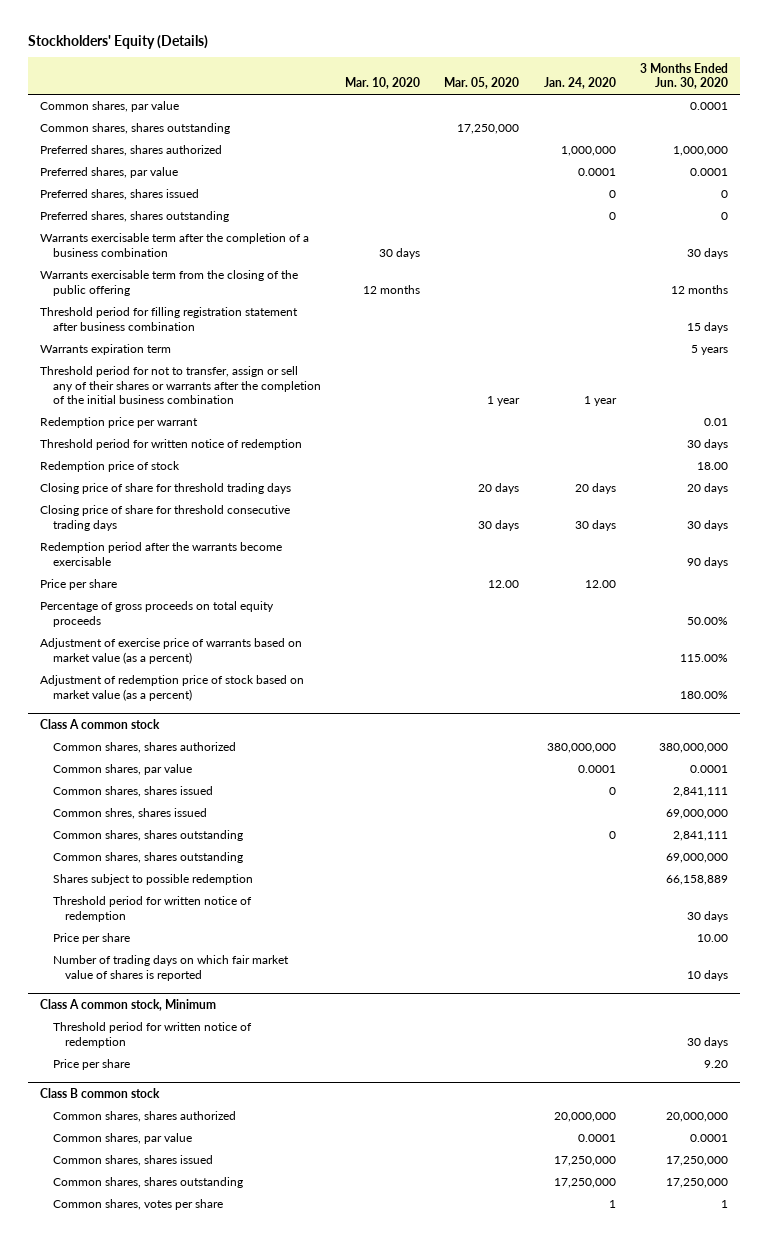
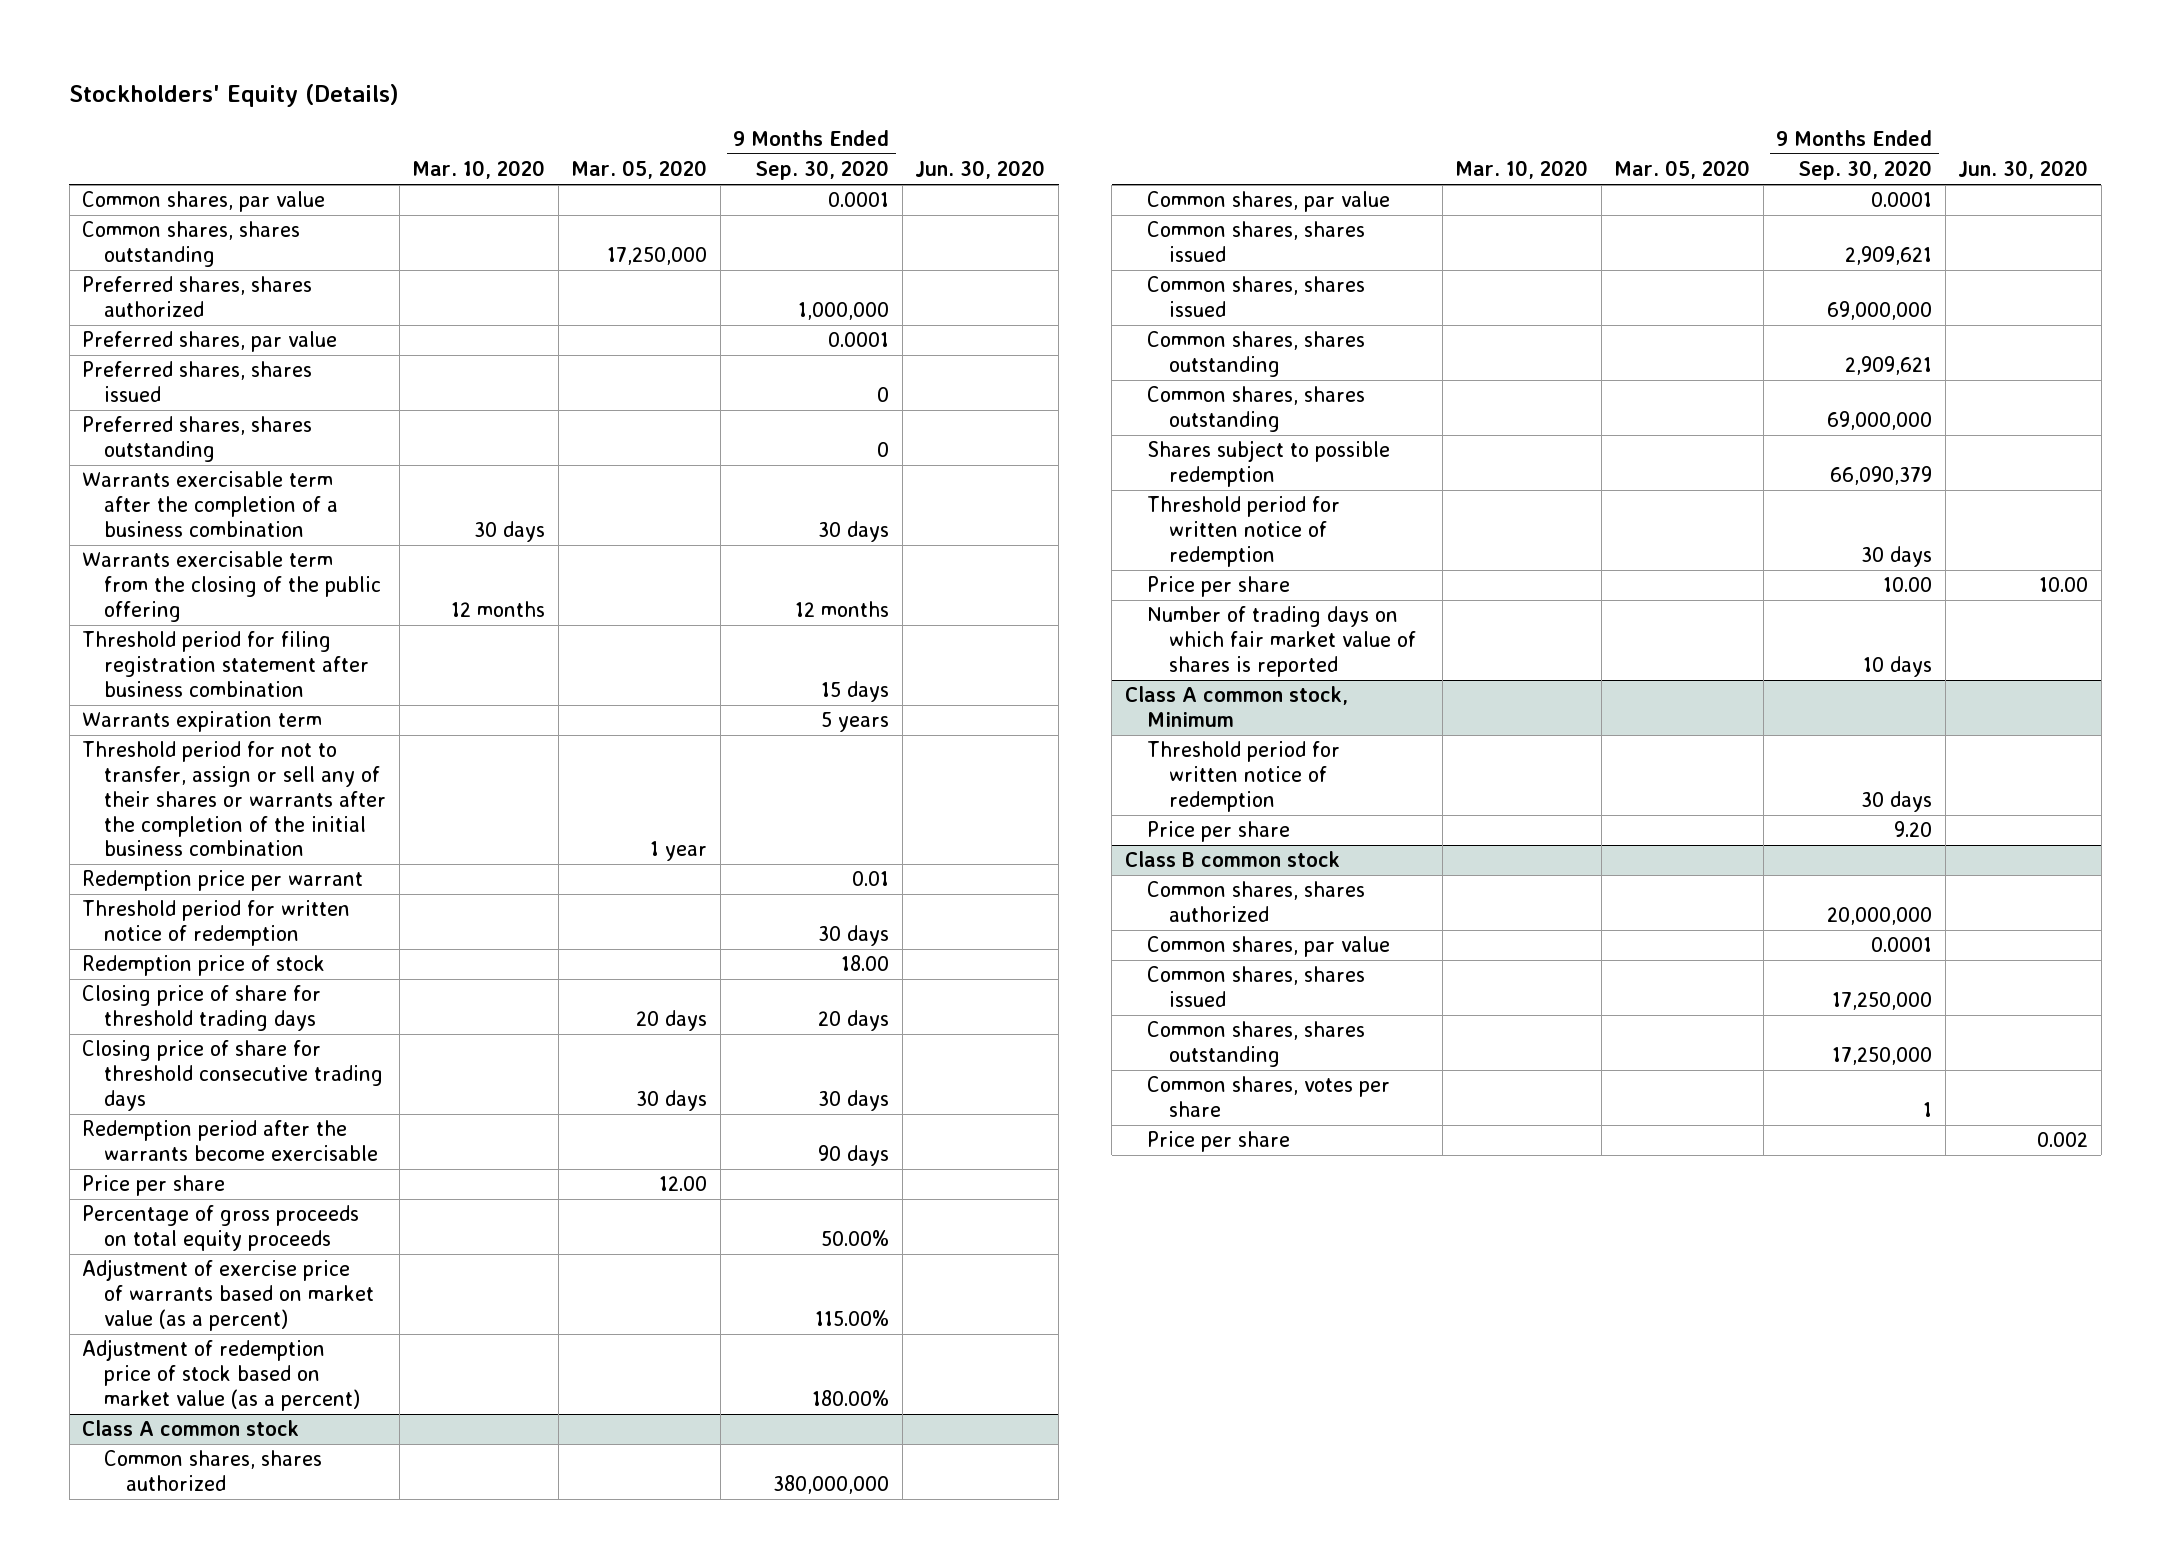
- | Mar. 10, 2020 | Mar. 05, 2020 | Jan. 24, 2020 | 3 Months Ended Jun. 30, 2020
+ | Mar. 10, 2020 | Mar. 05, 2020 | 9 Months Ended Sep. 30, 2020 | Jun. 30, 2020
- Threshold period for filling registration statement after business combination | | | | 15 days
+ Threshold period for filing registration statement after business combination | | | 15 days |
@ Class A common stock
- Common shres, shares issued | | | | 69,000,000
+ Common shares, shares issued | | | 69,000,000 |
@ Class B common stock
+ Price per share | | | | 0.002

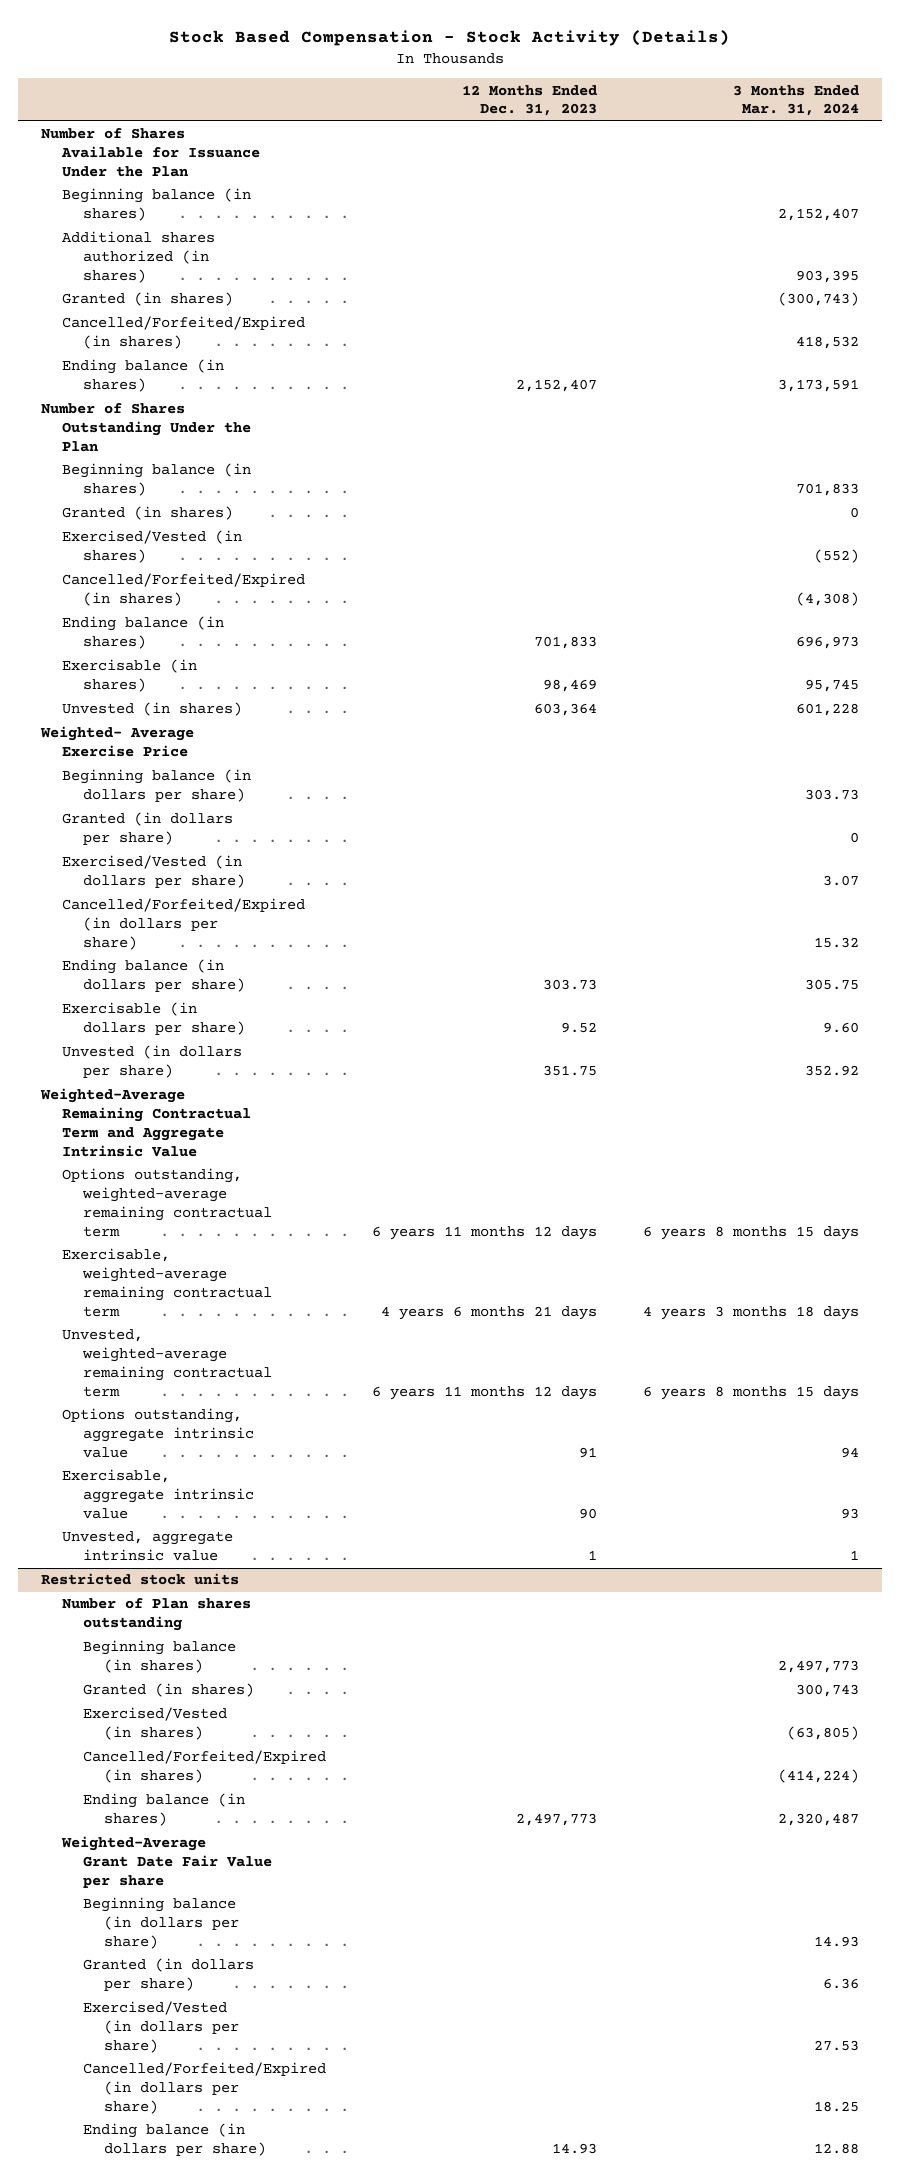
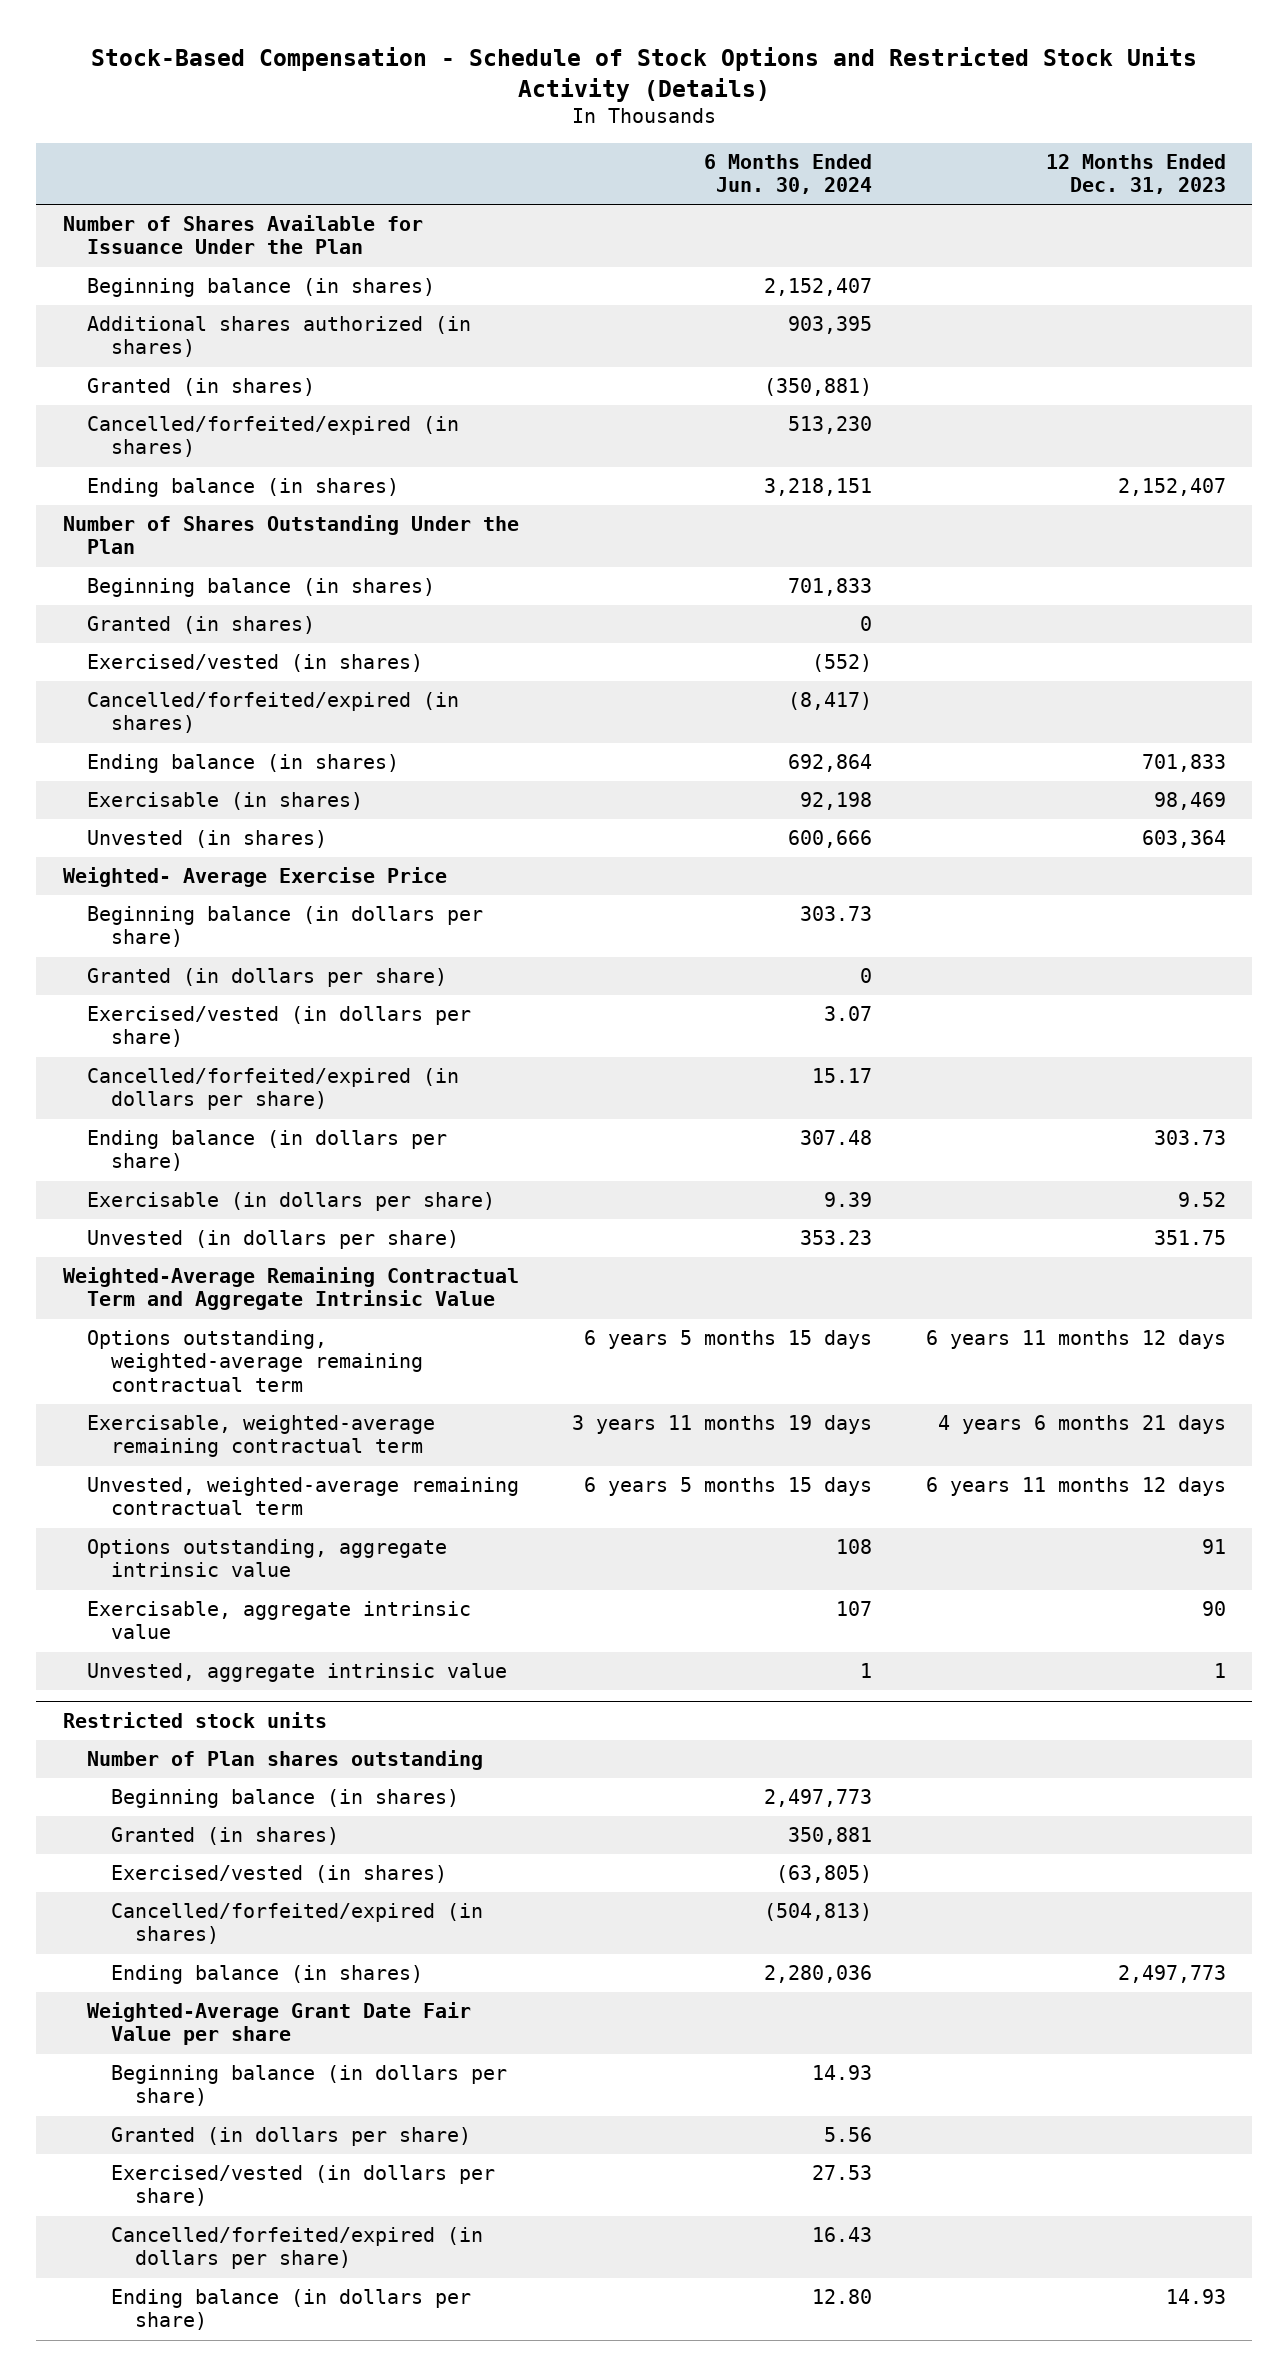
- Stock Based Compensation - Stock Activity (Details)
+ Stock-Based Compensation - Schedule of Stock Options and Restricted Stock Units Activity (Details)
- | 12 Months Ended Dec. 31, 2023 | 3 Months Ended Mar. 31, 2024
+ | 6 Months Ended Jun. 30, 2024 | 12 Months Ended Dec. 31, 2023
- Cancelled/Forfeited/Expired (in shares) | | 418,532
+ Cancelled/forfeited/expired (in shares) | 513,230 |
- Exercised/Vested (in shares) | | (552)
- Cancelled/Forfeited/Expired (in shares) | | (4,308)
+ Exercised/vested (in shares) | (552) |
+ Cancelled/forfeited/expired (in shares) | (8,417) |
- Exercised/Vested (in dollars per share) | | 3.07
- Cancelled/Forfeited/Expired (in dollars per share) | | 15.32
+ Exercised/vested (in dollars per share) | 3.07 |
+ Cancelled/forfeited/expired (in dollars per share) | 15.17 |
@ Restricted stock units
- Exercised/Vested (in shares) | | (63,805)
- Cancelled/Forfeited/Expired (in shares) | | (414,224)
+ Exercised/vested (in shares) | (63,805) |
+ Cancelled/forfeited/expired (in shares) | (504,813) |
- Exercised/Vested (in dollars per share) | | 27.53
- Cancelled/Forfeited/Expired (in dollars per share) | | 18.25
+ Exercised/vested (in dollars per share) | 27.53 |
+ Cancelled/forfeited/expired (in dollars per share) | 16.43 |

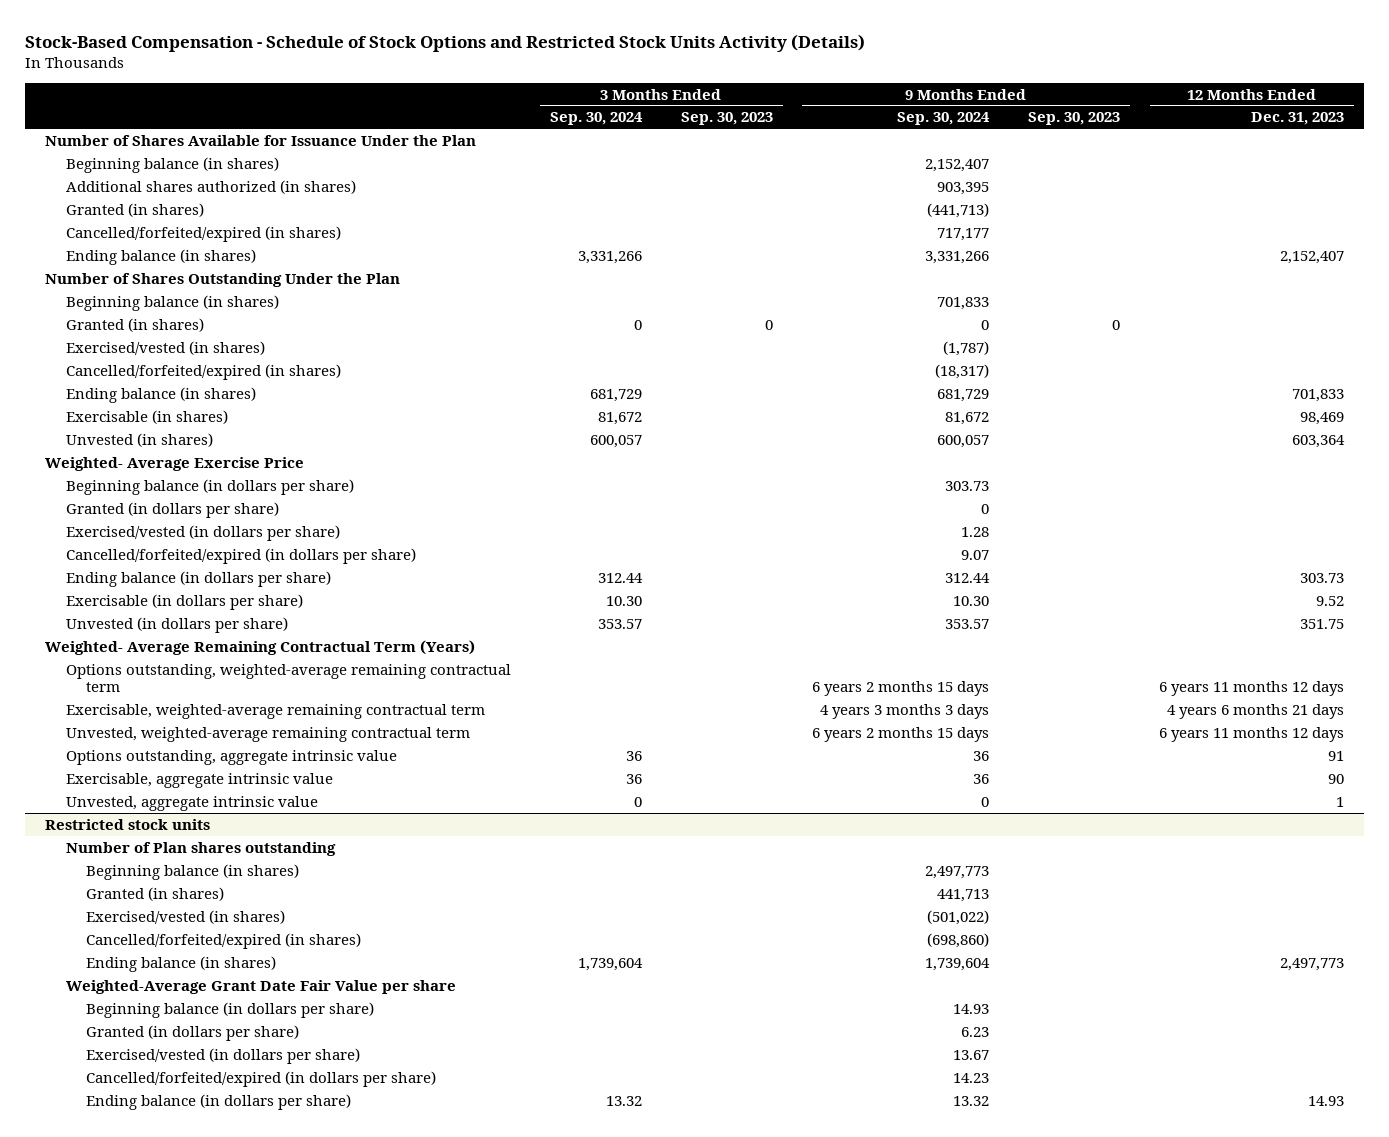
- | 6 Months Ended Jun. 30, 2024 | 12 Months Ended Dec. 31, 2023
+ | 3 Months Ended Sep. 30, 2024 | 3 Months Ended Sep. 30, 2023 | 9 Months Ended Sep. 30, 2024 | 9 Months Ended Sep. 30, 2023 | 12 Months Ended Dec. 31, 2023
- Weighted-Average Remaining Contractual Term and Aggregate Intrinsic Value
+ Weighted- Average Remaining Contractual Term (Years)

